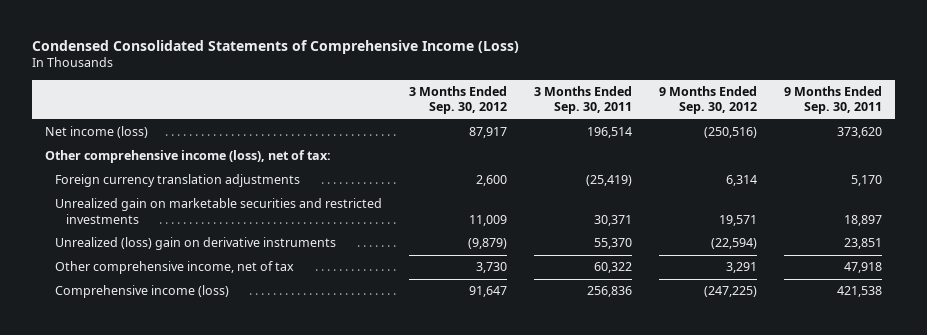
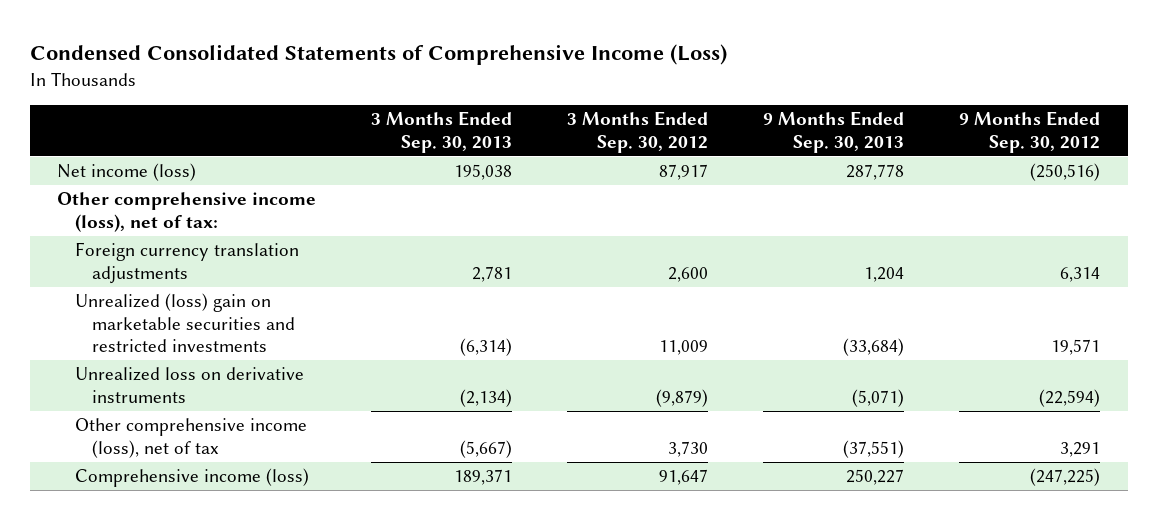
- | 3 Months Ended Sep. 30, 2012 | 3 Months Ended Sep. 30, 2011 | 9 Months Ended Sep. 30, 2012 | 9 Months Ended Sep. 30, 2011
+ | 3 Months Ended Sep. 30, 2013 | 3 Months Ended Sep. 30, 2012 | 9 Months Ended Sep. 30, 2013 | 9 Months Ended Sep. 30, 2012
- Unrealized gain on marketable securities and restricted investments | 11,009 | 30,371 | 19,571 | 18,897
- Unrealized (loss) gain on derivative instruments | (9,879) | 55,370 | (22,594) | 23,851
- Other comprehensive income, net of tax | 3,730 | 60,322 | 3,291 | 47,918
+ Unrealized (loss) gain on marketable securities and restricted investments | (6,314) | 11,009 | (33,684) | 19,571
+ Unrealized loss on derivative instruments | (2,134) | (9,879) | (5,071) | (22,594)
+ Other comprehensive income (loss), net of tax | (5,667) | 3,730 | (37,551) | 3,291

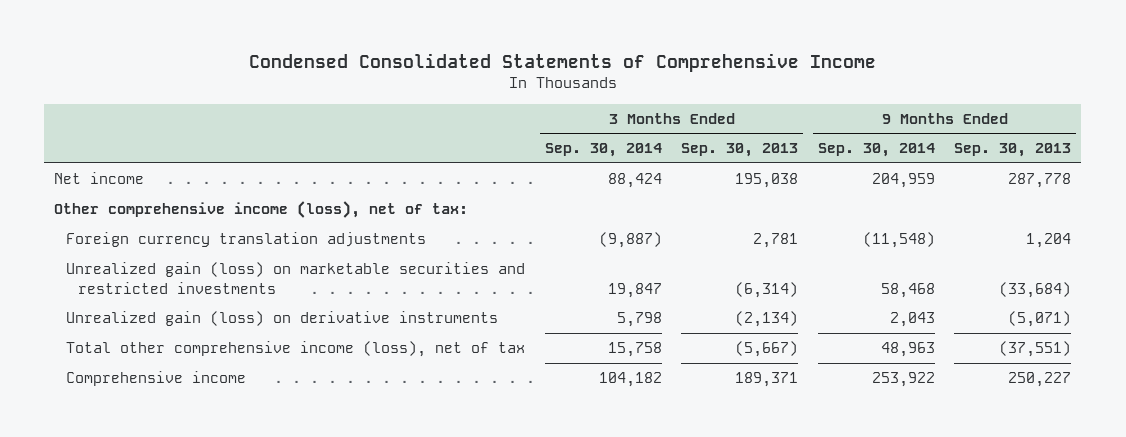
- Condensed Consolidated Statements of Comprehensive Income (Loss)
+ Condensed Consolidated Statements of Comprehensive Income
- | 3 Months Ended Sep. 30, 2013 | 3 Months Ended Sep. 30, 2012 | 9 Months Ended Sep. 30, 2013 | 9 Months Ended Sep. 30, 2012
+ | 3 Months Ended Sep. 30, 2014 | 3 Months Ended Sep. 30, 2013 | 9 Months Ended Sep. 30, 2014 | 9 Months Ended Sep. 30, 2013
- Net income (loss) | 195,038 | 87,917 | 287,778 | (250,516)
+ Net income | 88,424 | 195,038 | 204,959 | 287,778
- Unrealized (loss) gain on marketable securities and restricted investments | (6,314) | 11,009 | (33,684) | 19,571
- Unrealized loss on derivative instruments | (2,134) | (9,879) | (5,071) | (22,594)
- Other comprehensive income (loss), net of tax | (5,667) | 3,730 | (37,551) | 3,291
- Comprehensive income (loss) | 189,371 | 91,647 | 250,227 | (247,225)
+ Unrealized gain (loss) on marketable securities and restricted investments | 19,847 | (6,314) | 58,468 | (33,684)
+ Unrealized gain (loss) on derivative instruments | 5,798 | (2,134) | 2,043 | (5,071)
+ Total other comprehensive income (loss), net of tax | 15,758 | (5,667) | 48,963 | (37,551)
+ Comprehensive income | 104,182 | 189,371 | 253,922 | 250,227

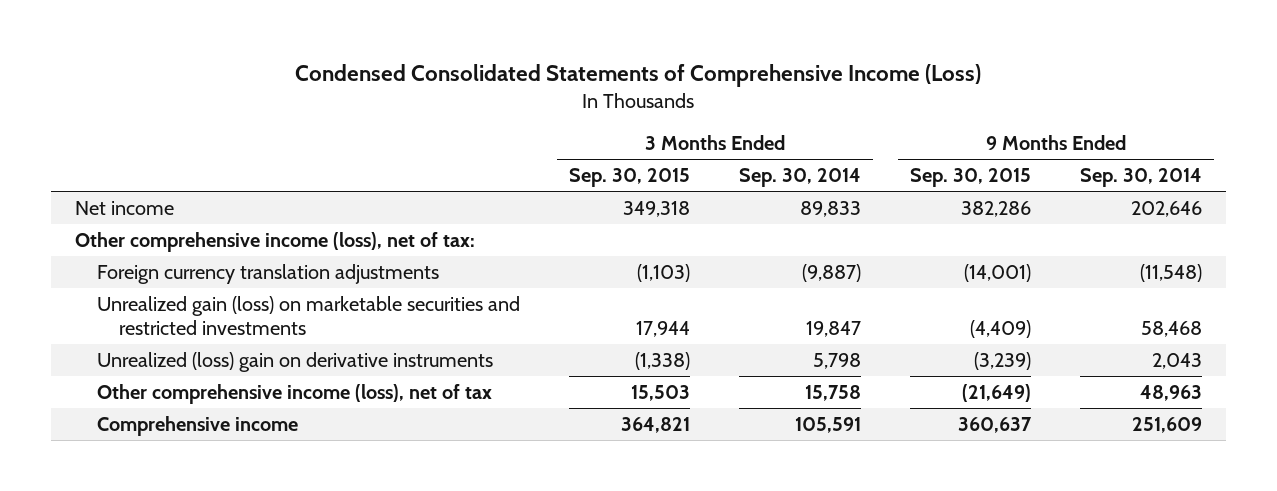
- Condensed Consolidated Statements of Comprehensive Income
+ Condensed Consolidated Statements of Comprehensive Income (Loss)
- | 3 Months Ended Sep. 30, 2014 | 3 Months Ended Sep. 30, 2013 | 9 Months Ended Sep. 30, 2014 | 9 Months Ended Sep. 30, 2013
+ | 3 Months Ended Sep. 30, 2015 | 3 Months Ended Sep. 30, 2014 | 9 Months Ended Sep. 30, 2015 | 9 Months Ended Sep. 30, 2014
- Net income | 88,424 | 195,038 | 204,959 | 287,778
+ Net income | 349,318 | 89,833 | 382,286 | 202,646
- Unrealized gain (loss) on derivative instruments | 5,798 | (2,134) | 2,043 | (5,071)
- Total other comprehensive income (loss), net of tax | 15,758 | (5,667) | 48,963 | (37,551)
- Comprehensive income | 104,182 | 189,371 | 253,922 | 250,227
+ Unrealized (loss) gain on derivative instruments | (1,338) | 5,798 | (3,239) | 2,043
+ Other comprehensive income (loss), net of tax | 15,503 | 15,758 | (21,649) | 48,963
+ Comprehensive income | 364,821 | 105,591 | 360,637 | 251,609

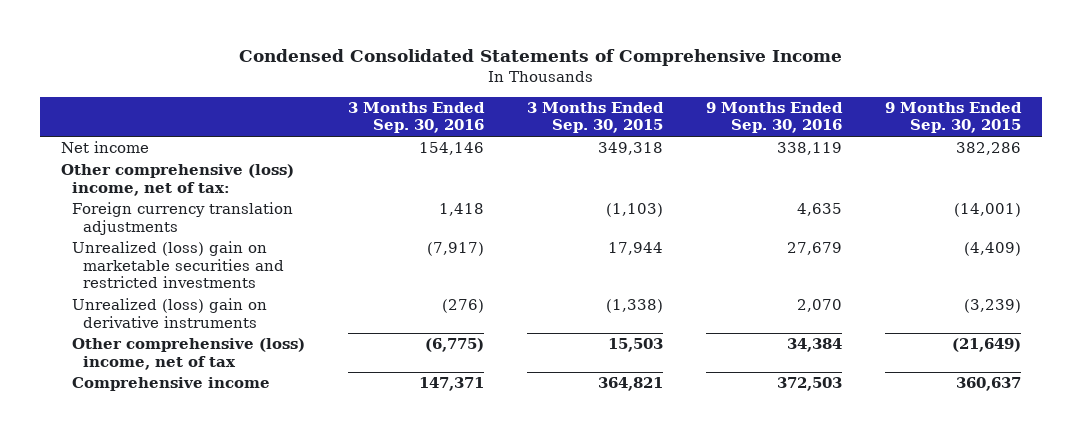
- Condensed Consolidated Statements of Comprehensive Income (Loss)
+ Condensed Consolidated Statements of Comprehensive Income
- | 3 Months Ended Sep. 30, 2015 | 3 Months Ended Sep. 30, 2014 | 9 Months Ended Sep. 30, 2015 | 9 Months Ended Sep. 30, 2014
+ | 3 Months Ended Sep. 30, 2016 | 3 Months Ended Sep. 30, 2015 | 9 Months Ended Sep. 30, 2016 | 9 Months Ended Sep. 30, 2015
- Other comprehensive income (loss), net of tax:
+ Other comprehensive (loss) income, net of tax:
- Unrealized gain (loss) on marketable securities and restricted investments | 17,944 | 19,847 | (4,409) | 58,468
+ Unrealized (loss) gain on marketable securities and restricted investments | (7,917) | 17,944 | 27,679 | (4,409)
- Other comprehensive income (loss), net of tax | 15,503 | 15,758 | (21,649) | 48,963
+ Other comprehensive (loss) income, net of tax | (6,775) | 15,503 | 34,384 | (21,649)

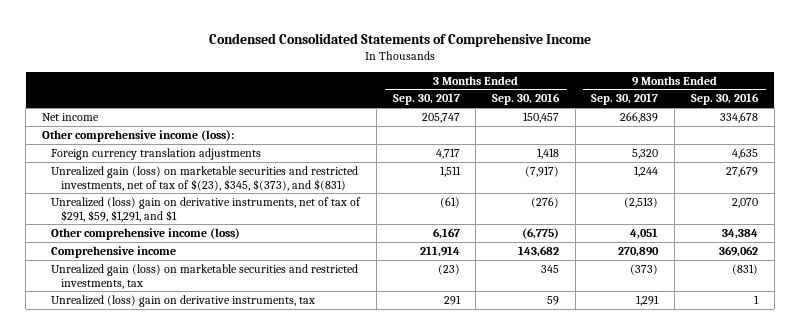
- | 3 Months Ended Sep. 30, 2016 | 3 Months Ended Sep. 30, 2015 | 9 Months Ended Sep. 30, 2016 | 9 Months Ended Sep. 30, 2015
+ | 3 Months Ended Sep. 30, 2017 | 3 Months Ended Sep. 30, 2016 | 9 Months Ended Sep. 30, 2017 | 9 Months Ended Sep. 30, 2016
- Net income | 154,146 | 349,318 | 338,119 | 382,286
- Other comprehensive (loss) income, net of tax:
+ Net income | 205,747 | 150,457 | 266,839 | 334,678
+ Other comprehensive income (loss):
- Unrealized (loss) gain on marketable securities and restricted investments | (7,917) | 17,944 | 27,679 | (4,409)
- Unrealized (loss) gain on derivative instruments | (276) | (1,338) | 2,070 | (3,239)
- Other comprehensive (loss) income, net of tax | (6,775) | 15,503 | 34,384 | (21,649)
- Comprehensive income | 147,371 | 364,821 | 372,503 | 360,637
+ Unrealized gain (loss) on marketable securities and restricted investments, net of tax of $(23), $345, $(373), and $(831) | 1,511 | (7,917) | 1,244 | 27,679
+ Unrealized (loss) gain on derivative instruments, net of tax of $291, $59, $1,291, and $1 | (61) | (276) | (2,513) | 2,070
+ Other comprehensive income (loss) | 6,167 | (6,775) | 4,051 | 34,384
+ Comprehensive income | 211,914 | 143,682 | 270,890 | 369,062
+ Unrealized gain (loss) on marketable securities and restricted investments, tax | (23) | 345 | (373) | (831)
+ Unrealized (loss) gain on derivative instruments, tax | 291 | 59 | 1,291 | 1

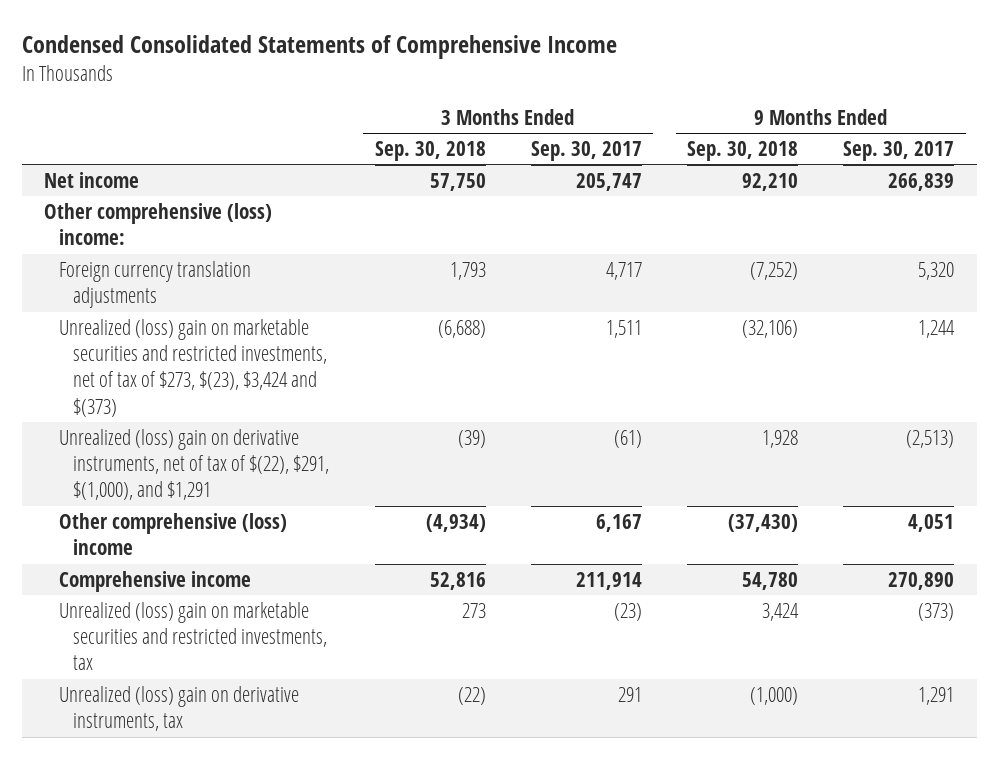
- | 3 Months Ended Sep. 30, 2017 | 3 Months Ended Sep. 30, 2016 | 9 Months Ended Sep. 30, 2017 | 9 Months Ended Sep. 30, 2016
+ | 3 Months Ended Sep. 30, 2018 | 3 Months Ended Sep. 30, 2017 | 9 Months Ended Sep. 30, 2018 | 9 Months Ended Sep. 30, 2017
- Other comprehensive income (loss):
+ Other comprehensive (loss) income:
- Unrealized gain (loss) on marketable securities and restricted investments, net of tax of $(23), $345, $(373), and $(831) | 1,511 | (7,917) | 1,244 | 27,679
- Unrealized (loss) gain on derivative instruments, net of tax of $291, $59, $1,291, and $1 | (61) | (276) | (2,513) | 2,070
- Other comprehensive income (loss) | 6,167 | (6,775) | 4,051 | 34,384
+ Unrealized (loss) gain on marketable securities and restricted investments, net of tax of $273, $(23), $3,424 and $(373) | (6,688) | 1,511 | (32,106) | 1,244
+ Unrealized (loss) gain on derivative instruments, net of tax of $(22), $291, $(1,000), and $1,291 | (39) | (61) | 1,928 | (2,513)
+ Other comprehensive (loss) income | (4,934) | 6,167 | (37,430) | 4,051
- Unrealized gain (loss) on marketable securities and restricted investments, tax | (23) | 345 | (373) | (831)
+ Unrealized (loss) gain on marketable securities and restricted investments, tax | 273 | (23) | 3,424 | (373)

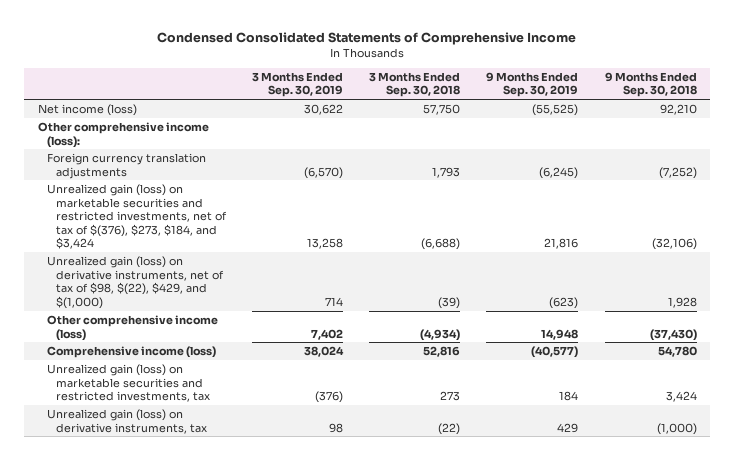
- | 3 Months Ended Sep. 30, 2018 | 3 Months Ended Sep. 30, 2017 | 9 Months Ended Sep. 30, 2018 | 9 Months Ended Sep. 30, 2017
+ | 3 Months Ended Sep. 30, 2019 | 3 Months Ended Sep. 30, 2018 | 9 Months Ended Sep. 30, 2019 | 9 Months Ended Sep. 30, 2018
- Net income | 57,750 | 205,747 | 92,210 | 266,839
- Other comprehensive (loss) income:
+ Net income (loss) | 30,622 | 57,750 | (55,525) | 92,210
+ Other comprehensive income (loss):
- Unrealized (loss) gain on marketable securities and restricted investments, net of tax of $273, $(23), $3,424 and $(373) | (6,688) | 1,511 | (32,106) | 1,244
- Unrealized (loss) gain on derivative instruments, net of tax of $(22), $291, $(1,000), and $1,291 | (39) | (61) | 1,928 | (2,513)
- Other comprehensive (loss) income | (4,934) | 6,167 | (37,430) | 4,051
- Comprehensive income | 52,816 | 211,914 | 54,780 | 270,890
- Unrealized (loss) gain on marketable securities and restricted investments, tax | 273 | (23) | 3,424 | (373)
- Unrealized (loss) gain on derivative instruments, tax | (22) | 291 | (1,000) | 1,291
+ Unrealized gain (loss) on marketable securities and restricted investments, net of tax of $(376), $273, $184, and $3,424 | 13,258 | (6,688) | 21,816 | (32,106)
+ Unrealized gain (loss) on derivative instruments, net of tax of $98, $(22), $429, and $(1,000) | 714 | (39) | (623) | 1,928
+ Other comprehensive income (loss) | 7,402 | (4,934) | 14,948 | (37,430)
+ Comprehensive income (loss) | 38,024 | 52,816 | (40,577) | 54,780
+ Unrealized gain (loss) on marketable securities and restricted investments, tax | (376) | 273 | 184 | 3,424
+ Unrealized gain (loss) on derivative instruments, tax | 98 | (22) | 429 | (1,000)

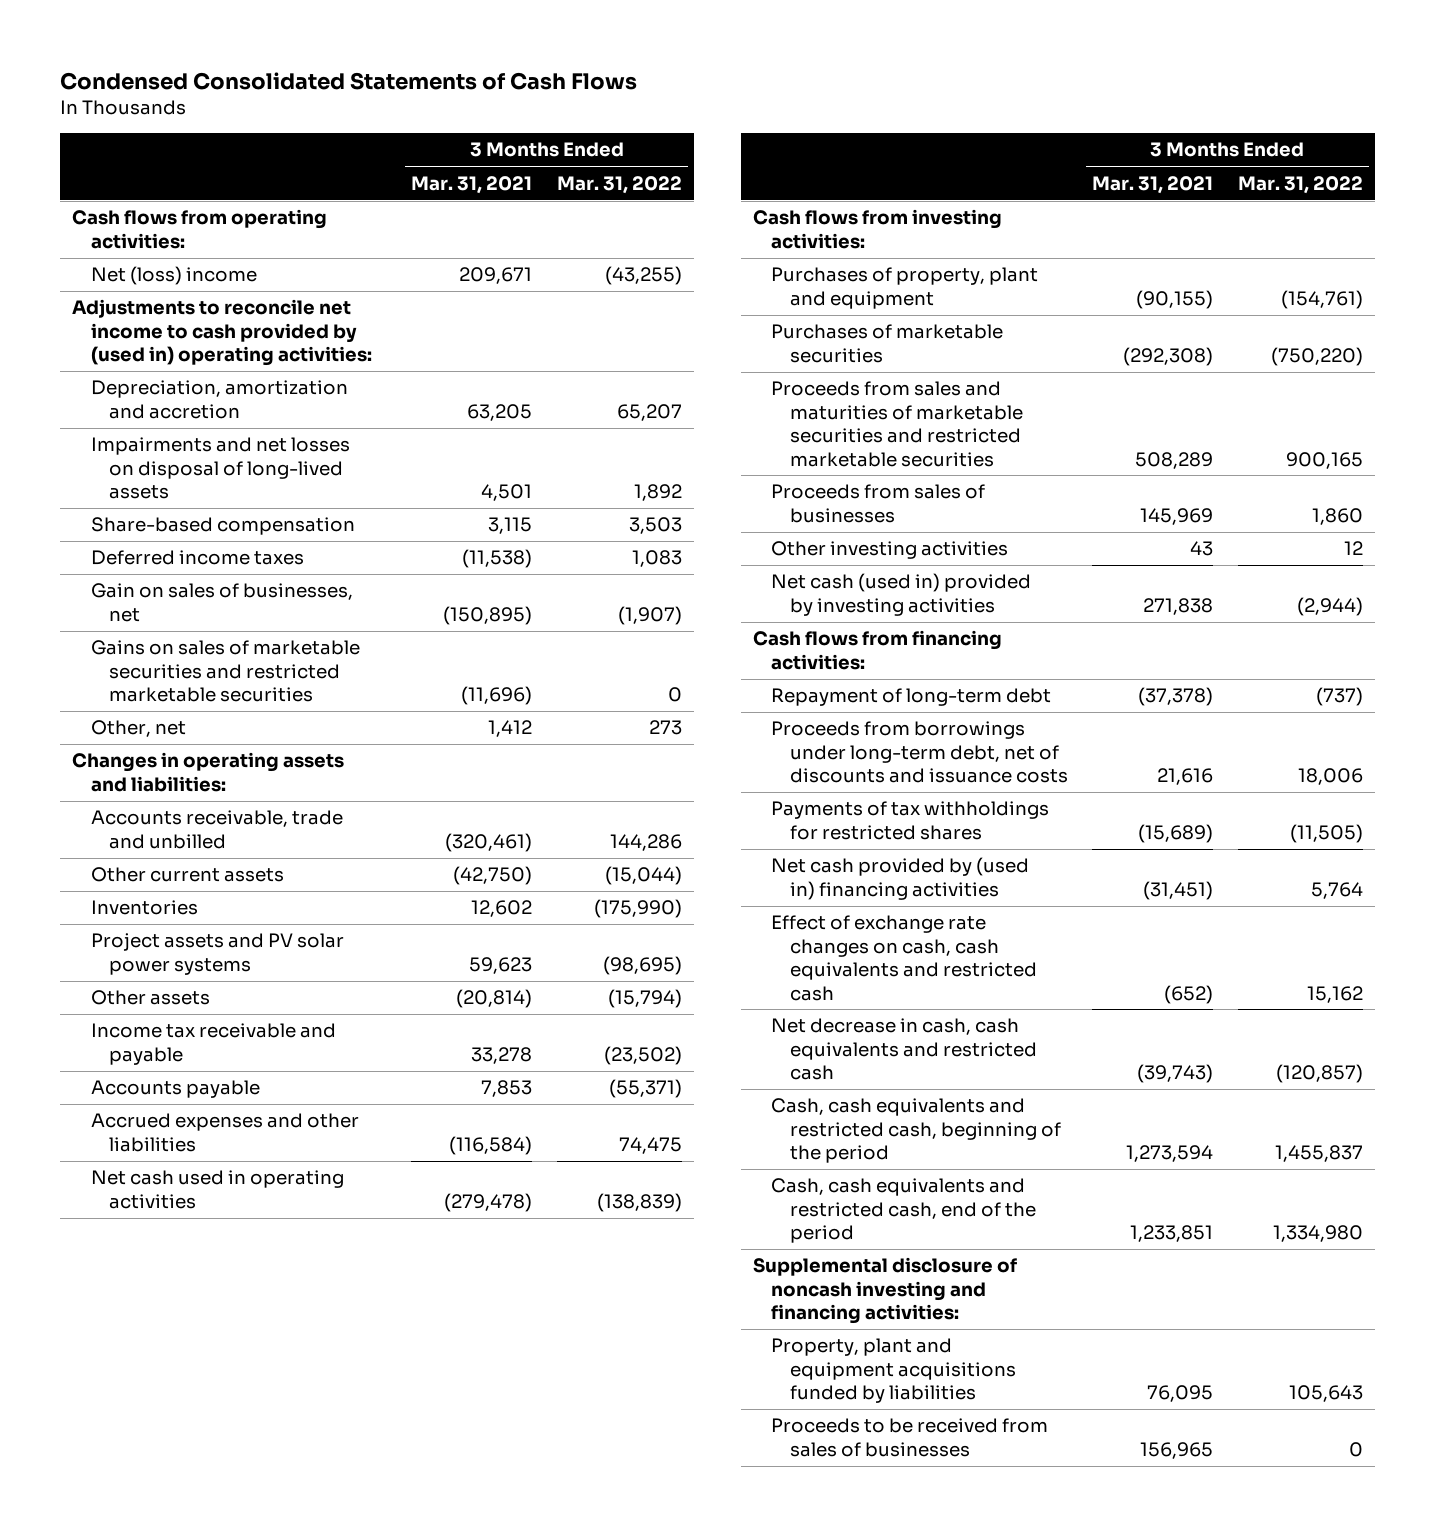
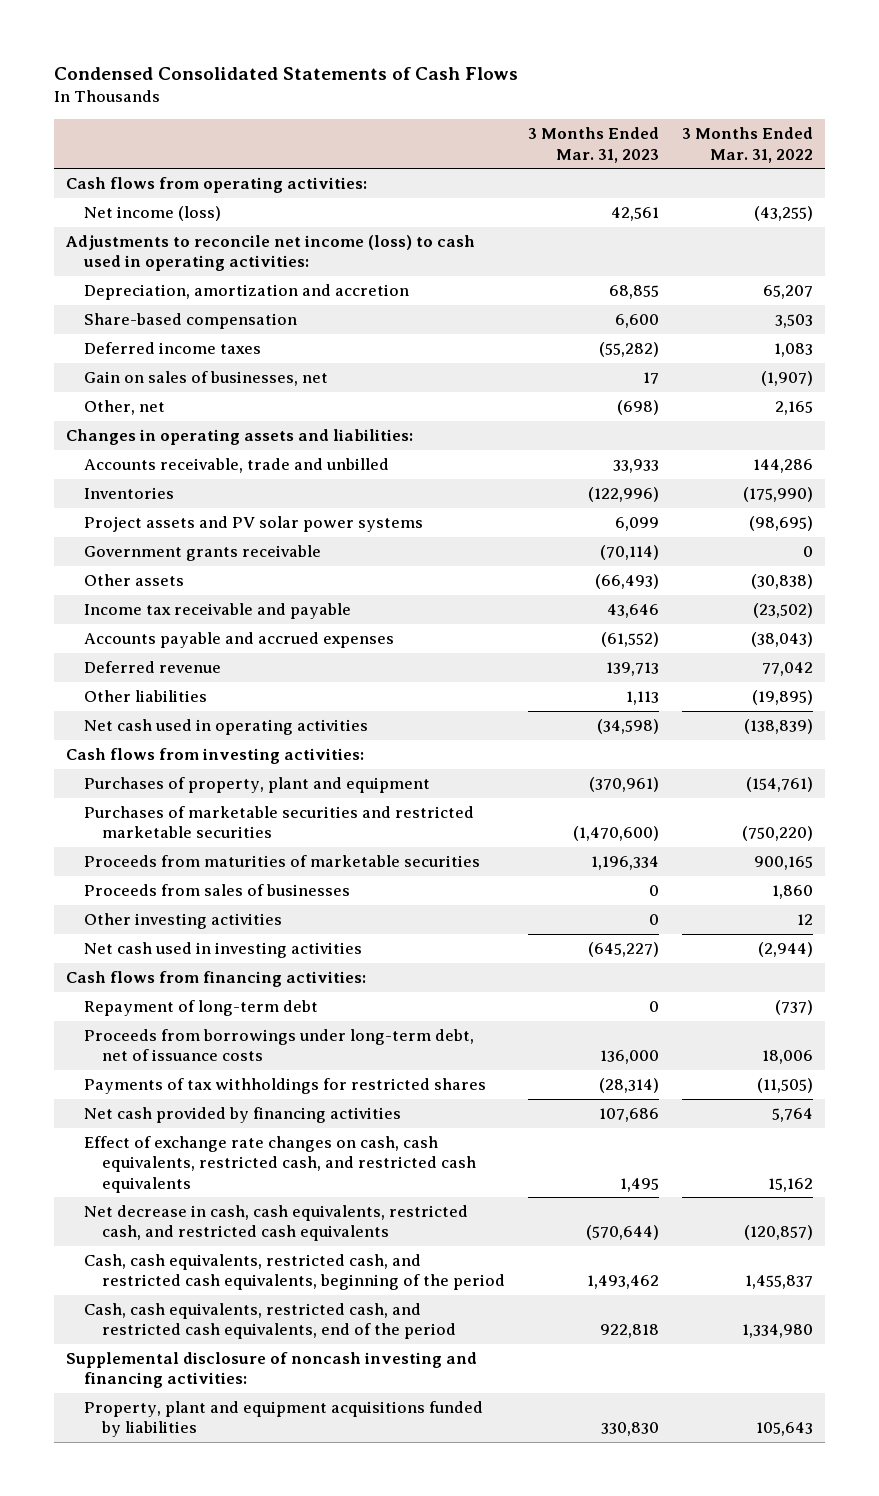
- | 3 Months Ended Mar. 31, 2021 | 3 Months Ended Mar. 31, 2022
+ | 3 Months Ended Mar. 31, 2023 | 3 Months Ended Mar. 31, 2022
- Net (loss) income | 209,671 | (43,255)
- Adjustments to reconcile net income to cash provided by (used in) operating activities:
+ Net income (loss) | 42,561 | (43,255)
+ Adjustments to reconcile net income (loss) to cash used in operating activities:
- Impairments and net losses on disposal of long-lived assets | 4,501 | 1,892
- Gains on sales of marketable securities and restricted marketable securities | (11,696) | 0
- Other, net | 1,412 | 273
+ Other, net | (698) | 2,165
- Other current assets | (42,750) | (15,044)
- Other assets | (20,814) | (15,794)
+ Government grants receivable | (70,114) | 0
+ Other assets | (66,493) | (30,838)
- Accounts payable | 7,853 | (55,371)
- Accrued expenses and other liabilities | (116,584) | 74,475
+ Accounts payable and accrued expenses | (61,552) | (38,043)
+ Deferred revenue | 139,713 | 77,042
+ Other liabilities | 1,113 | (19,895)
- Purchases of marketable securities | (292,308) | (750,220)
- Proceeds from sales and maturities of marketable securities and restricted marketable securities | 508,289 | 900,165
+ Purchases of marketable securities and restricted marketable securities | (1,470,600) | (750,220)
+ Proceeds from maturities of marketable securities | 1,196,334 | 900,165
- Net cash (used in) provided by investing activities | 271,838 | (2,944)
+ Net cash used in investing activities | (645,227) | (2,944)
- Proceeds from borrowings under long-term debt, net of discounts and issuance costs | 21,616 | 18,006
+ Proceeds from borrowings under long-term debt, net of issuance costs | 136,000 | 18,006
- Net cash provided by (used in) financing activities | (31,451) | 5,764
- Effect of exchange rate changes on cash, cash equivalents and restricted cash | (652) | 15,162
- Net decrease in cash, cash equivalents and restricted cash | (39,743) | (120,857)
- Cash, cash equivalents and restricted cash, beginning of the period | 1,273,594 | 1,455,837
- Cash, cash equivalents and restricted cash, end of the period | 1,233,851 | 1,334,980
+ Net cash provided by financing activities | 107,686 | 5,764
+ Effect of exchange rate changes on cash, cash equivalents, restricted cash, and restricted cash equivalents | 1,495 | 15,162
+ Net decrease in cash, cash equivalents, restricted cash, and restricted cash equivalents | (570,644) | (120,857)
+ Cash, cash equivalents, restricted cash, and restricted cash equivalents, beginning of the period | 1,493,462 | 1,455,837
+ Cash, cash equivalents, restricted cash, and restricted cash equivalents, end of the period | 922,818 | 1,334,980
- Proceeds to be received from sales of businesses | 156,965 | 0

